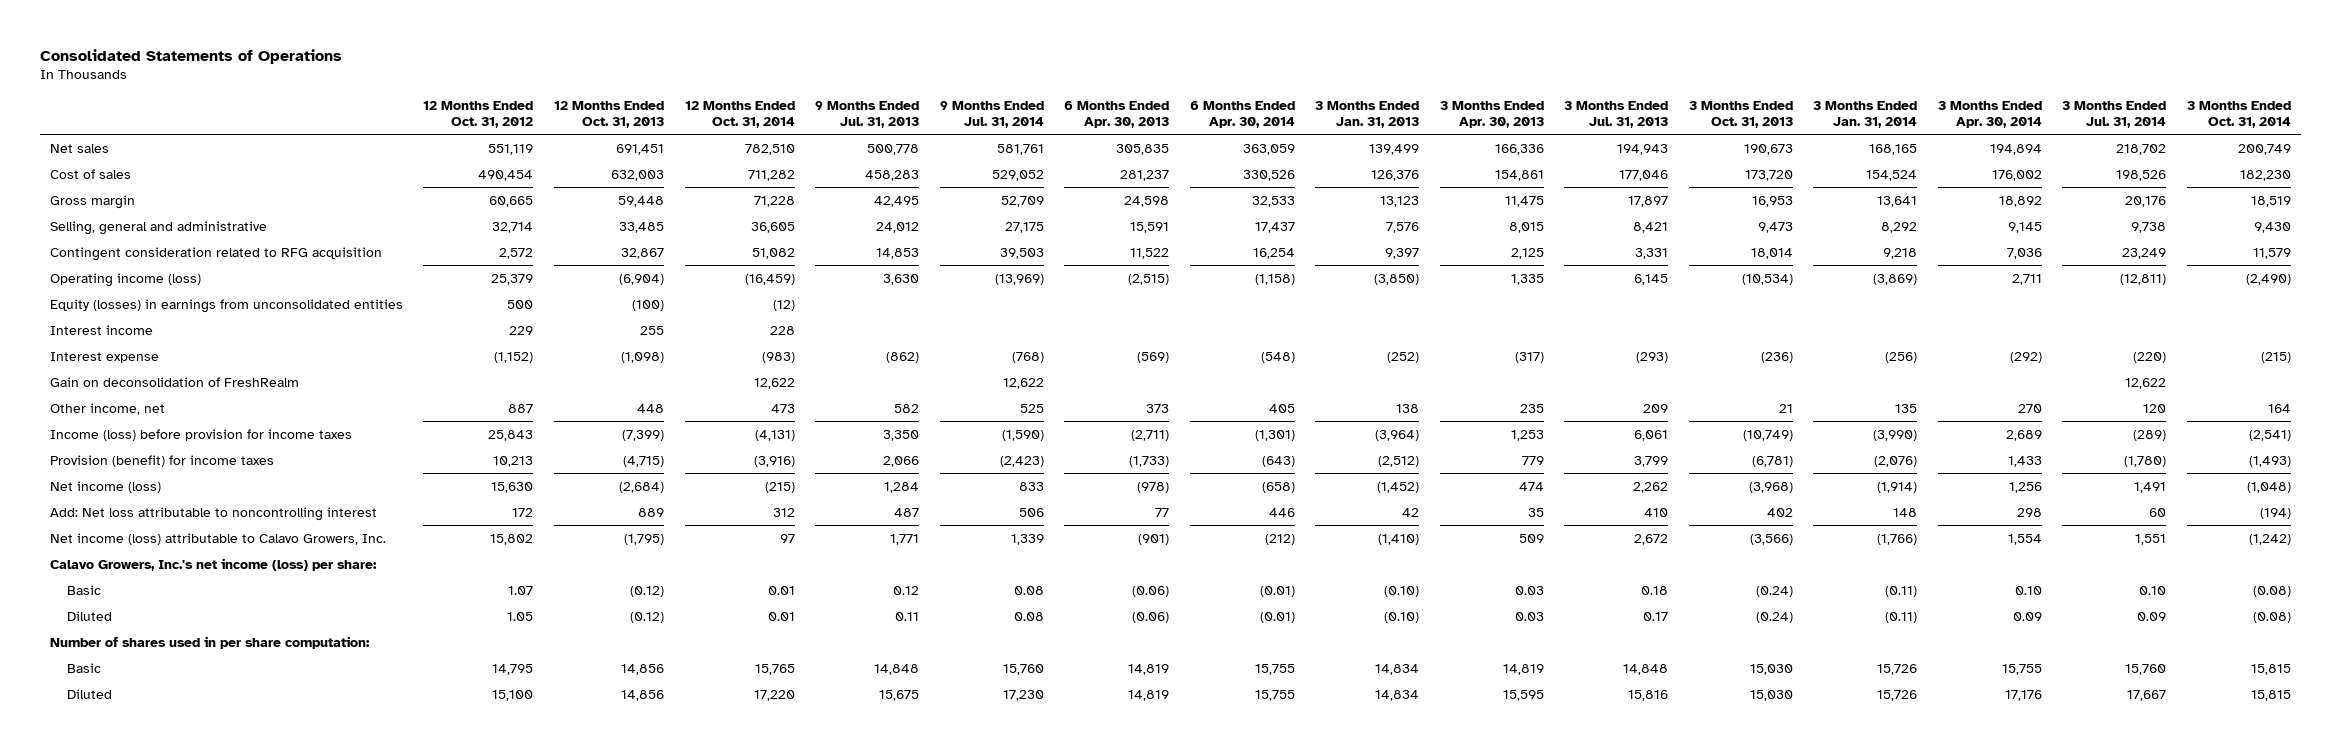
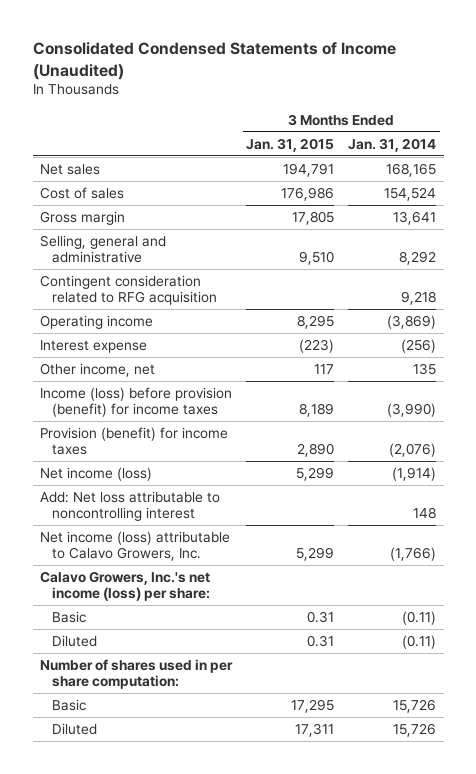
- Consolidated Statements of Operations
+ Consolidated Condensed Statements of Income (Unaudited)
- | 12 Months Ended Oct. 31, 2012 | 12 Months Ended Oct. 31, 2013 | 12 Months Ended Oct. 31, 2014 | 9 Months Ended Jul. 31, 2013 | 9 Months Ended Jul. 31, 2014 | 6 Months Ended Apr. 30, 2013 | 6 Months Ended Apr. 30, 2014 | 3 Months Ended Jan. 31, 2013 | 3 Months Ended Apr. 30, 2013 | 3 Months Ended Jul. 31, 2013 | 3 Months Ended Oct. 31, 2013 | 3 Months Ended Jan. 31, 2014 | 3 Months Ended Apr. 30, 2014 | 3 Months Ended Jul. 31, 2014 | 3 Months Ended Oct. 31, 2014
+ | 3 Months Ended Jan. 31, 2015 | 3 Months Ended Jan. 31, 2014
- Operating income (loss) | 25,379 | (6,904) | (16,459) | 3,630 | (13,969) | (2,515) | (1,158) | (3,850) | 1,335 | 6,145 | (10,534) | (3,869) | 2,711 | (12,811) | (2,490)
- Equity (losses) in earnings from unconsolidated entities | 500 | (100) | (12) | | | | | | | | | | | |
- Interest income | 229 | 255 | 228 | | | | | | | | | | | |
+ Operating income | 8,295 | (3,869)
- Gain on deconsolidation of FreshRealm | | | 12,622 | | 12,622 | | | | | | | | | 12,622 |
- Income (loss) before provision for income taxes | 25,843 | (7,399) | (4,131) | 3,350 | (1,590) | (2,711) | (1,301) | (3,964) | 1,253 | 6,061 | (10,749) | (3,990) | 2,689 | (289) | (2,541)
+ Income (loss) before provision (benefit) for income taxes | 8,189 | (3,990)

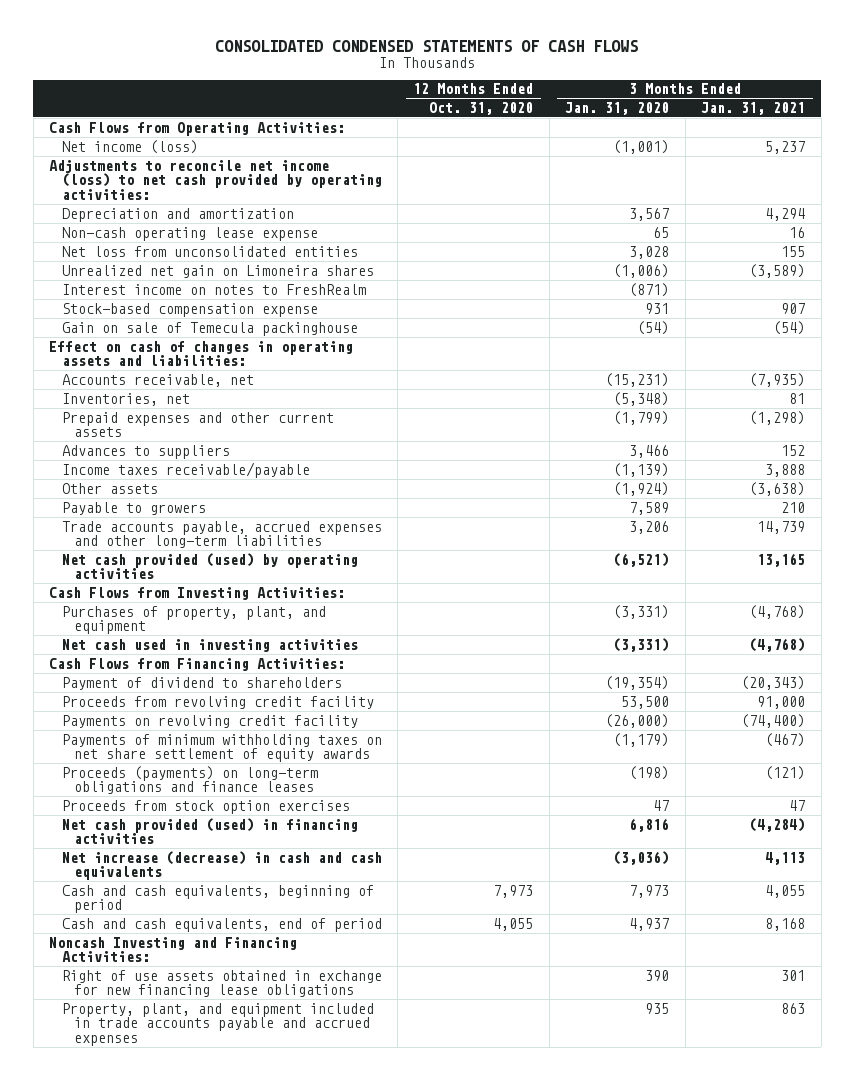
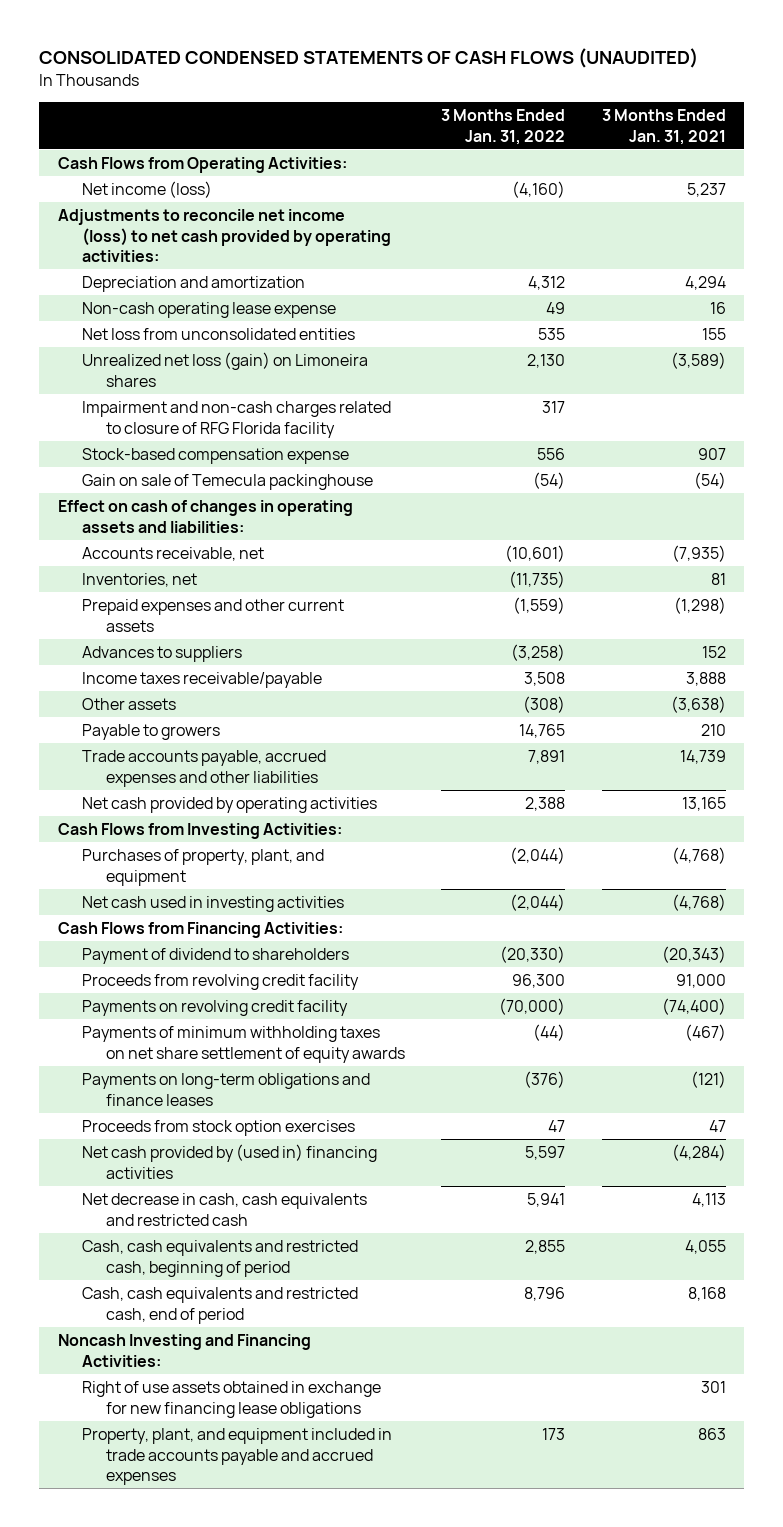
- CONSOLIDATED CONDENSED STATEMENTS OF CASH FLOWS
+ CONSOLIDATED CONDENSED STATEMENTS OF CASH FLOWS (UNAUDITED)
- | 12 Months Ended Oct. 31, 2020 | 3 Months Ended Jan. 31, 2020 | 3 Months Ended Jan. 31, 2021
+ | 3 Months Ended Jan. 31, 2022 | 3 Months Ended Jan. 31, 2021
- Unrealized net gain on Limoneira shares | | (1,006) | (3,589)
- Interest income on notes to FreshRealm | | (871) |
+ Unrealized net loss (gain) on Limoneira shares | 2,130 | (3,589)
+ Impairment and non-cash charges related to closure of RFG Florida facility | 317 |
- Trade accounts payable, accrued expenses and other long-term liabilities | | 3,206 | 14,739
- Net cash provided (used) by operating activities | | (6,521) | 13,165
+ Trade accounts payable, accrued expenses and other liabilities | 7,891 | 14,739
+ Net cash provided by operating activities | 2,388 | 13,165
- Proceeds (payments) on long-term obligations and finance leases | | (198) | (121)
+ Payments on long-term obligations and finance leases | (376) | (121)
- Net cash provided (used) in financing activities | | 6,816 | (4,284)
- Net increase (decrease) in cash and cash equivalents | | (3,036) | 4,113
- Cash and cash equivalents, beginning of period | 7,973 | 7,973 | 4,055
- Cash and cash equivalents, end of period | 4,055 | 4,937 | 8,168
+ Net cash provided by (used in) financing activities | 5,597 | (4,284)
+ Net decrease in cash, cash equivalents and restricted cash | 5,941 | 4,113
+ Cash, cash equivalents and restricted cash, beginning of period | 2,855 | 4,055
+ Cash, cash equivalents and restricted cash, end of period | 8,796 | 8,168

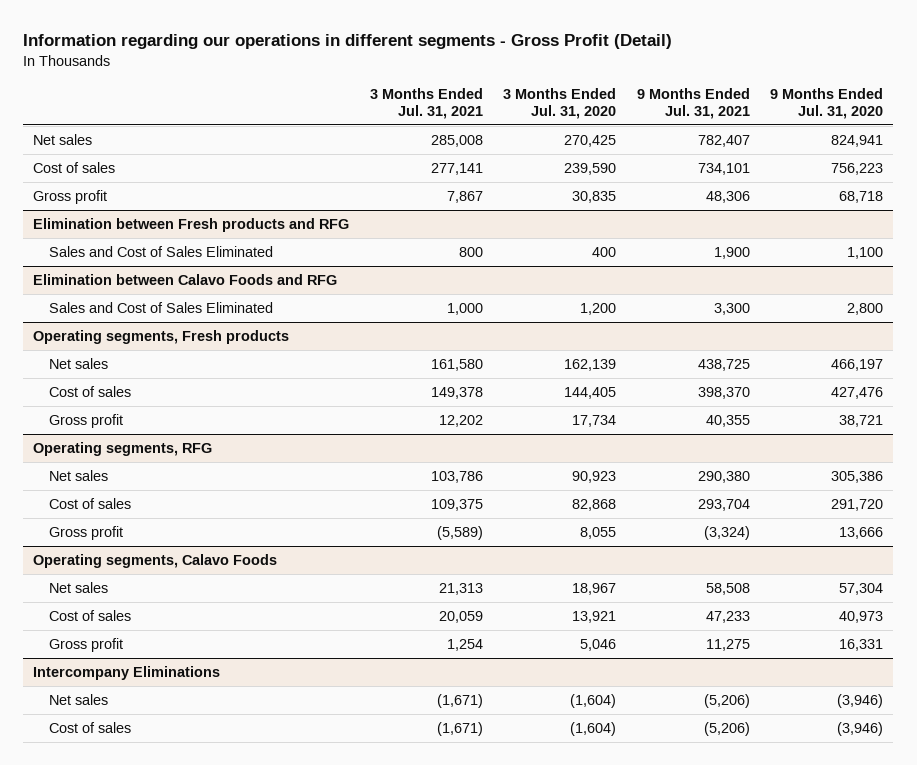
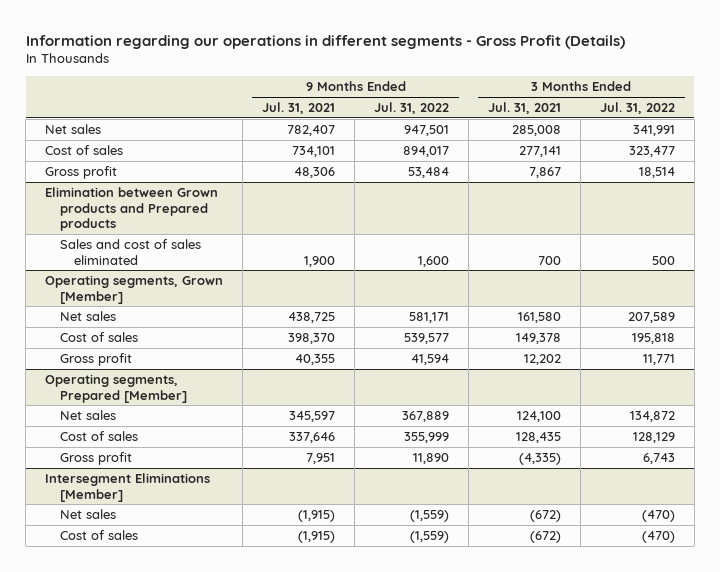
- Information regarding our operations in different segments - Gross Profit (Detail)
+ Information regarding our operations in different segments - Gross Profit (Details)
- | 3 Months Ended Jul. 31, 2021 | 3 Months Ended Jul. 31, 2020 | 9 Months Ended Jul. 31, 2021 | 9 Months Ended Jul. 31, 2020
+ | 9 Months Ended Jul. 31, 2021 | 9 Months Ended Jul. 31, 2022 | 3 Months Ended Jul. 31, 2021 | 3 Months Ended Jul. 31, 2022
- Elimination between Fresh products and RFG
- Sales and Cost of Sales Eliminated | 800 | 400 | 1,900 | 1,100
- Elimination between Calavo Foods and RFG
- Sales and Cost of Sales Eliminated | 1,000 | 1,200 | 3,300 | 2,800
- Operating segments, Fresh products
+ Elimination between Grown products and Prepared products
+ Sales and cost of sales eliminated | 1,900 | 1,600 | 700 | 500
+ Operating segments, Grown [Member]
- Operating segments, RFG
- Net sales | 103,786 | 90,923 | 290,380 | 305,386
- Cost of sales | 109,375 | 82,868 | 293,704 | 291,720
- Gross profit | (5,589) | 8,055 | (3,324) | 13,666
- Operating segments, Calavo Foods
- Net sales | 21,313 | 18,967 | 58,508 | 57,304
- Cost of sales | 20,059 | 13,921 | 47,233 | 40,973
- Gross profit | 1,254 | 5,046 | 11,275 | 16,331
- Intercompany Eliminations
- Net sales | (1,671) | (1,604) | (5,206) | (3,946)
- Cost of sales | (1,671) | (1,604) | (5,206) | (3,946)
+ Operating segments, Prepared [Member]
+ Net sales | 345,597 | 367,889 | 124,100 | 134,872
+ Cost of sales | 337,646 | 355,999 | 128,435 | 128,129
+ Gross profit | 7,951 | 11,890 | (4,335) | 6,743
+ Intersegment Eliminations [Member]
+ Net sales | (1,915) | (1,559) | (672) | (470)
+ Cost of sales | (1,915) | (1,559) | (672) | (470)

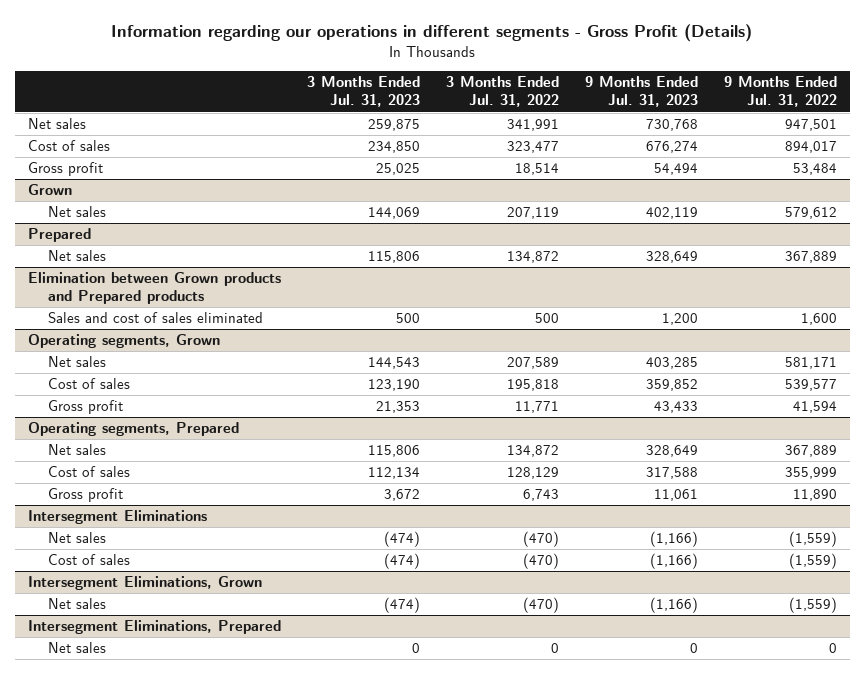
- | 9 Months Ended Jul. 31, 2021 | 9 Months Ended Jul. 31, 2022 | 3 Months Ended Jul. 31, 2021 | 3 Months Ended Jul. 31, 2022
+ | 3 Months Ended Jul. 31, 2023 | 3 Months Ended Jul. 31, 2022 | 9 Months Ended Jul. 31, 2023 | 9 Months Ended Jul. 31, 2022
+ Grown
+ Net sales | 144,069 | 207,119 | 402,119 | 579,612
+ Prepared
+ Net sales | 115,806 | 134,872 | 328,649 | 367,889
- Operating segments, Grown [Member]
+ Operating segments, Grown
- Operating segments, Prepared [Member]
+ Operating segments, Prepared
- Intersegment Eliminations [Member]
+ Intersegment Eliminations
+ Intersegment Eliminations, Grown
+ Net sales | (474) | (470) | (1,166) | (1,559)
+ Intersegment Eliminations, Prepared
+ Net sales | 0 | 0 | 0 | 0

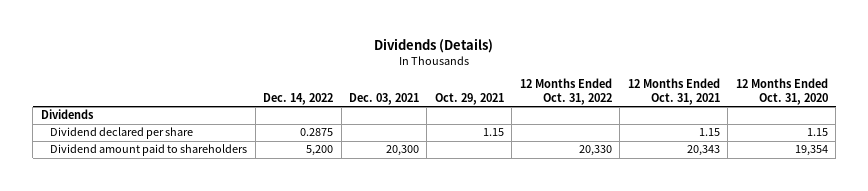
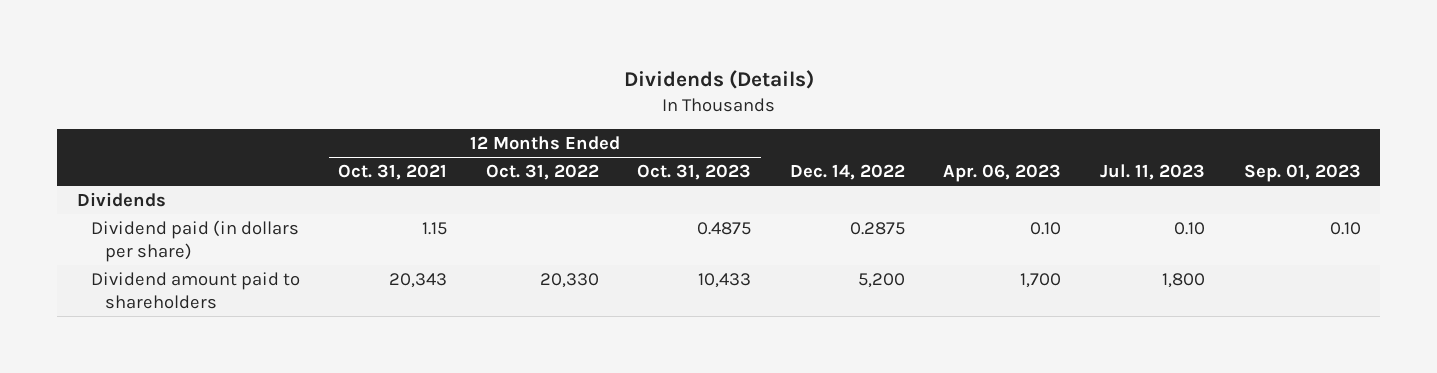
- | Dec. 14, 2022 | Dec. 03, 2021 | Oct. 29, 2021 | 12 Months Ended Oct. 31, 2022 | 12 Months Ended Oct. 31, 2021 | 12 Months Ended Oct. 31, 2020
+ | 12 Months Ended Oct. 31, 2021 | 12 Months Ended Oct. 31, 2022 | 12 Months Ended Oct. 31, 2023 | Dec. 14, 2022 | Apr. 06, 2023 | Jul. 11, 2023 | Sep. 01, 2023
- Dividend declared per share | 0.2875 | | 1.15 | | 1.15 | 1.15
+ Dividend paid (in dollars per share) | 1.15 | | 0.4875 | 0.2875 | 0.10 | 0.10 | 0.10

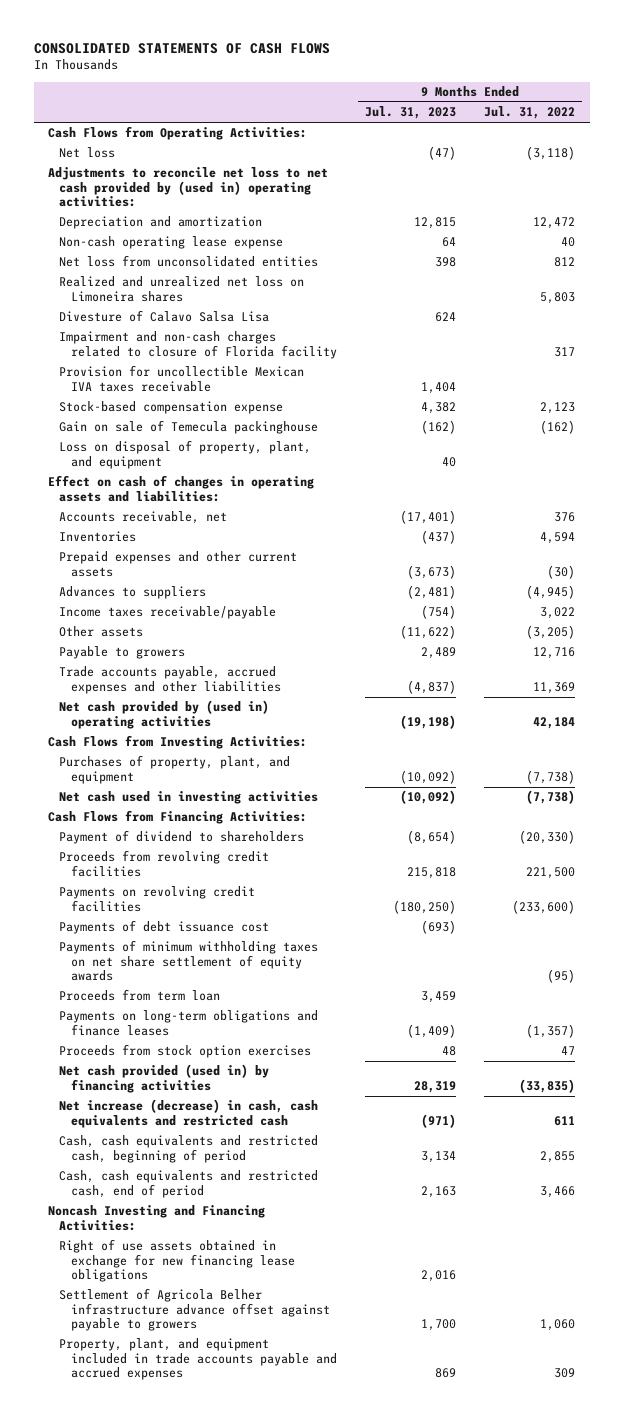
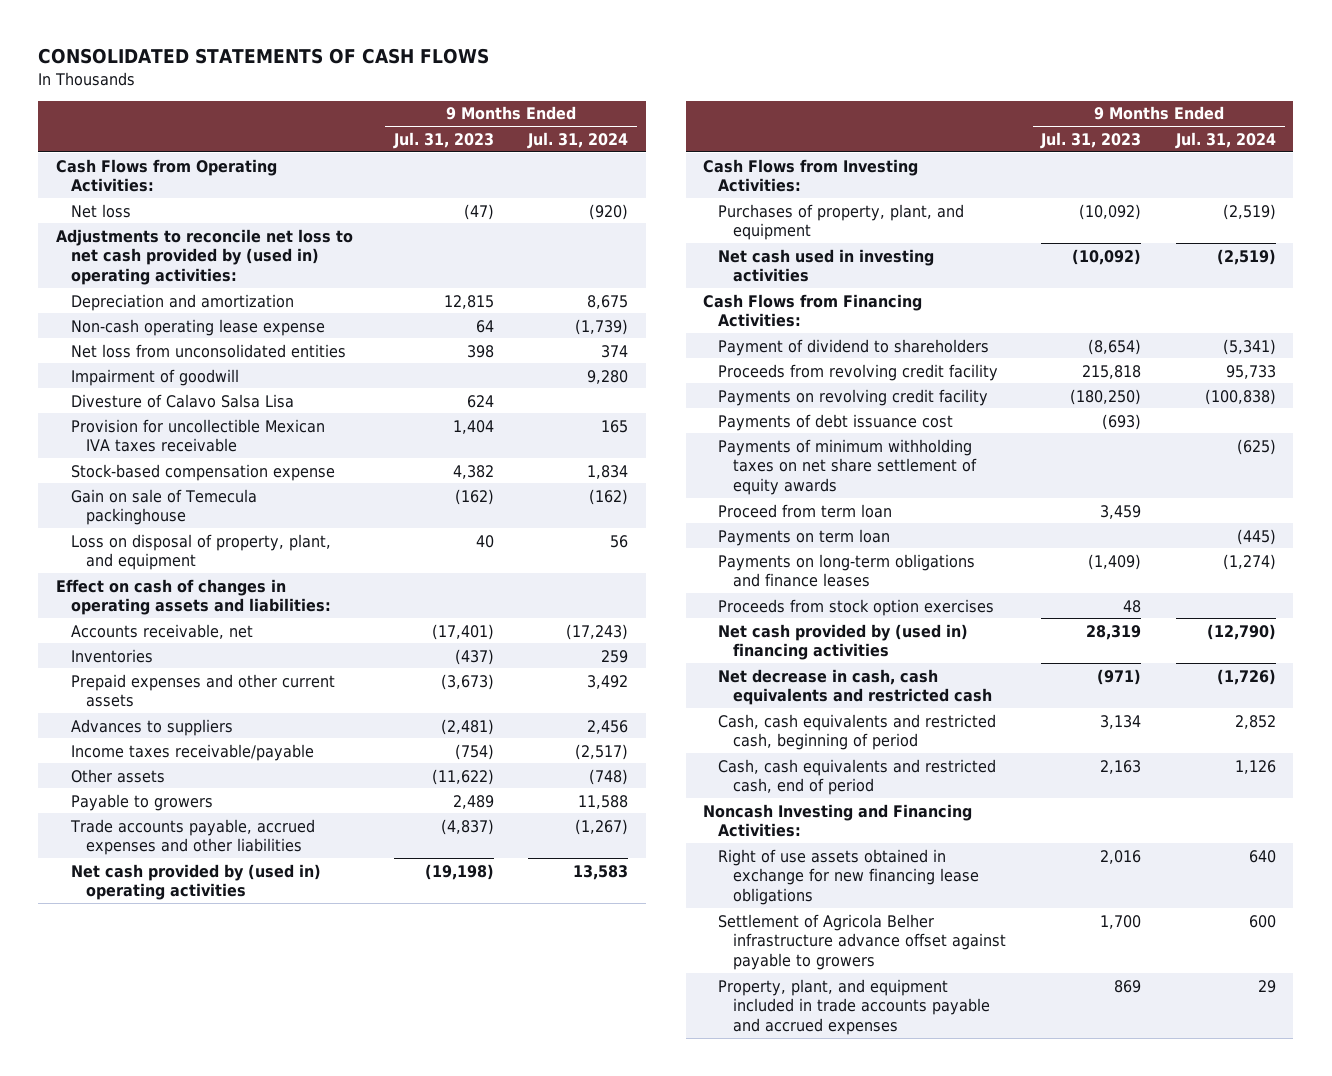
- | 9 Months Ended Jul. 31, 2023 | 9 Months Ended Jul. 31, 2022
+ | 9 Months Ended Jul. 31, 2023 | 9 Months Ended Jul. 31, 2024
- Realized and unrealized net loss on Limoneira shares | | 5,803
+ Impairment of goodwill | | 9,280
- Impairment and non-cash charges related to closure of Florida facility | | 317
- Proceeds from revolving credit facilities | 215,818 | 221,500
- Payments on revolving credit facilities | (180,250) | (233,600)
+ Proceeds from revolving credit facility | 215,818 | 95,733
+ Payments on revolving credit facility | (180,250) | (100,838)
- Proceeds from term loan | 3,459 |
+ Proceed from term loan | 3,459 |
+ Payments on term loan | | (445)
- Net cash provided (used in) by financing activities | 28,319 | (33,835)
- Net increase (decrease) in cash, cash equivalents and restricted cash | (971) | 611
+ Net cash provided by (used in) financing activities | 28,319 | (12,790)
+ Net decrease in cash, cash equivalents and restricted cash | (971) | (1,726)

